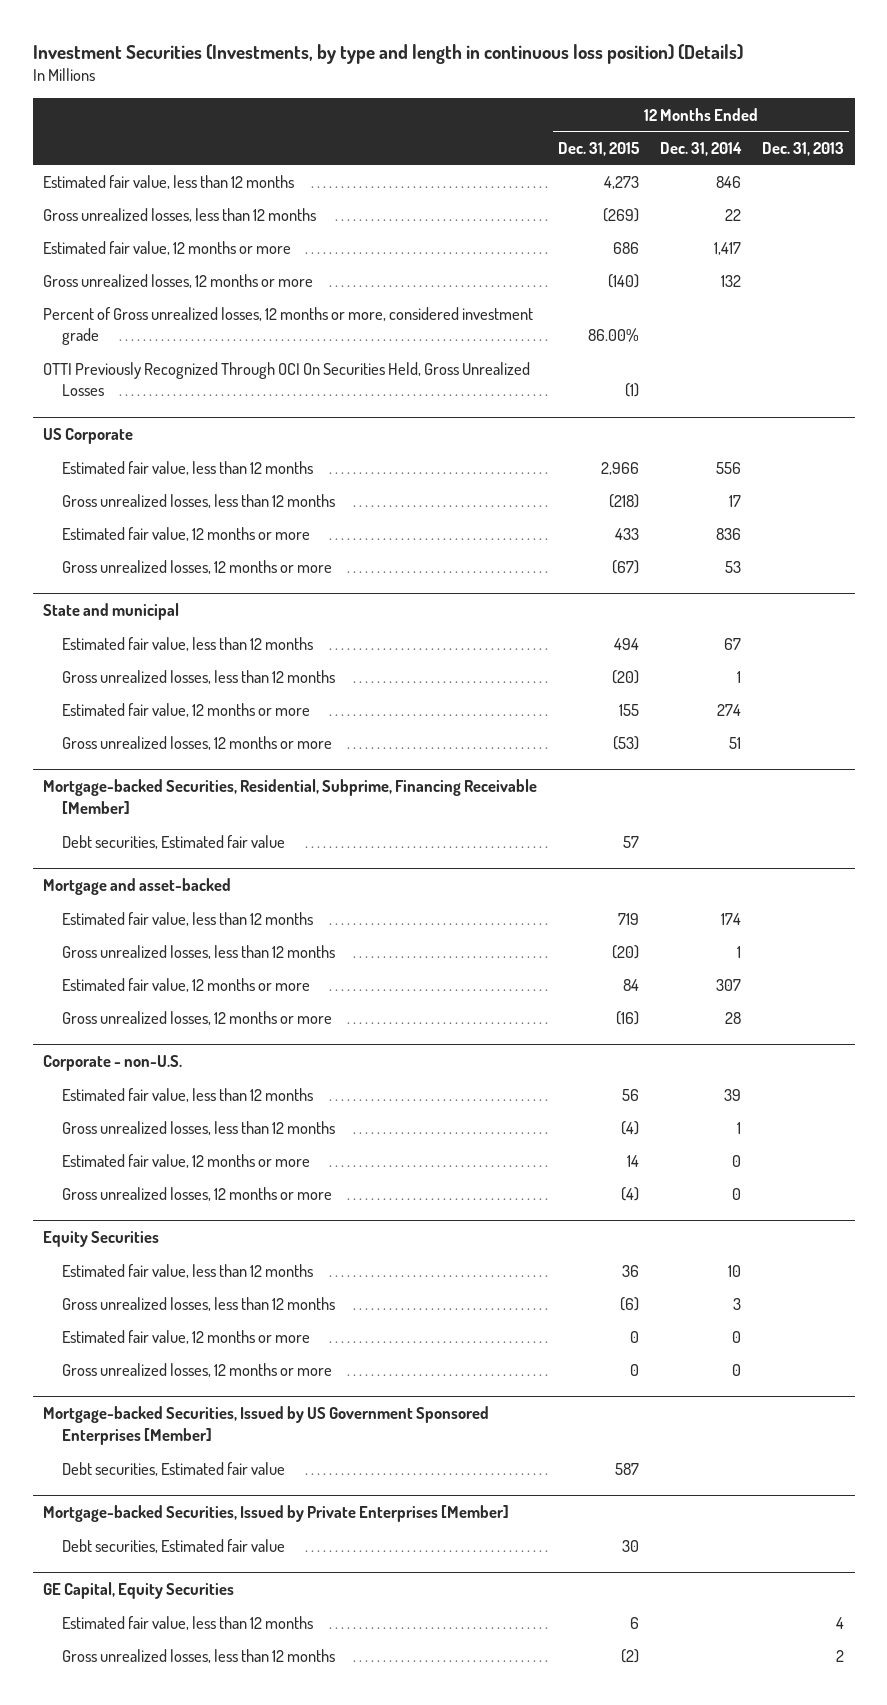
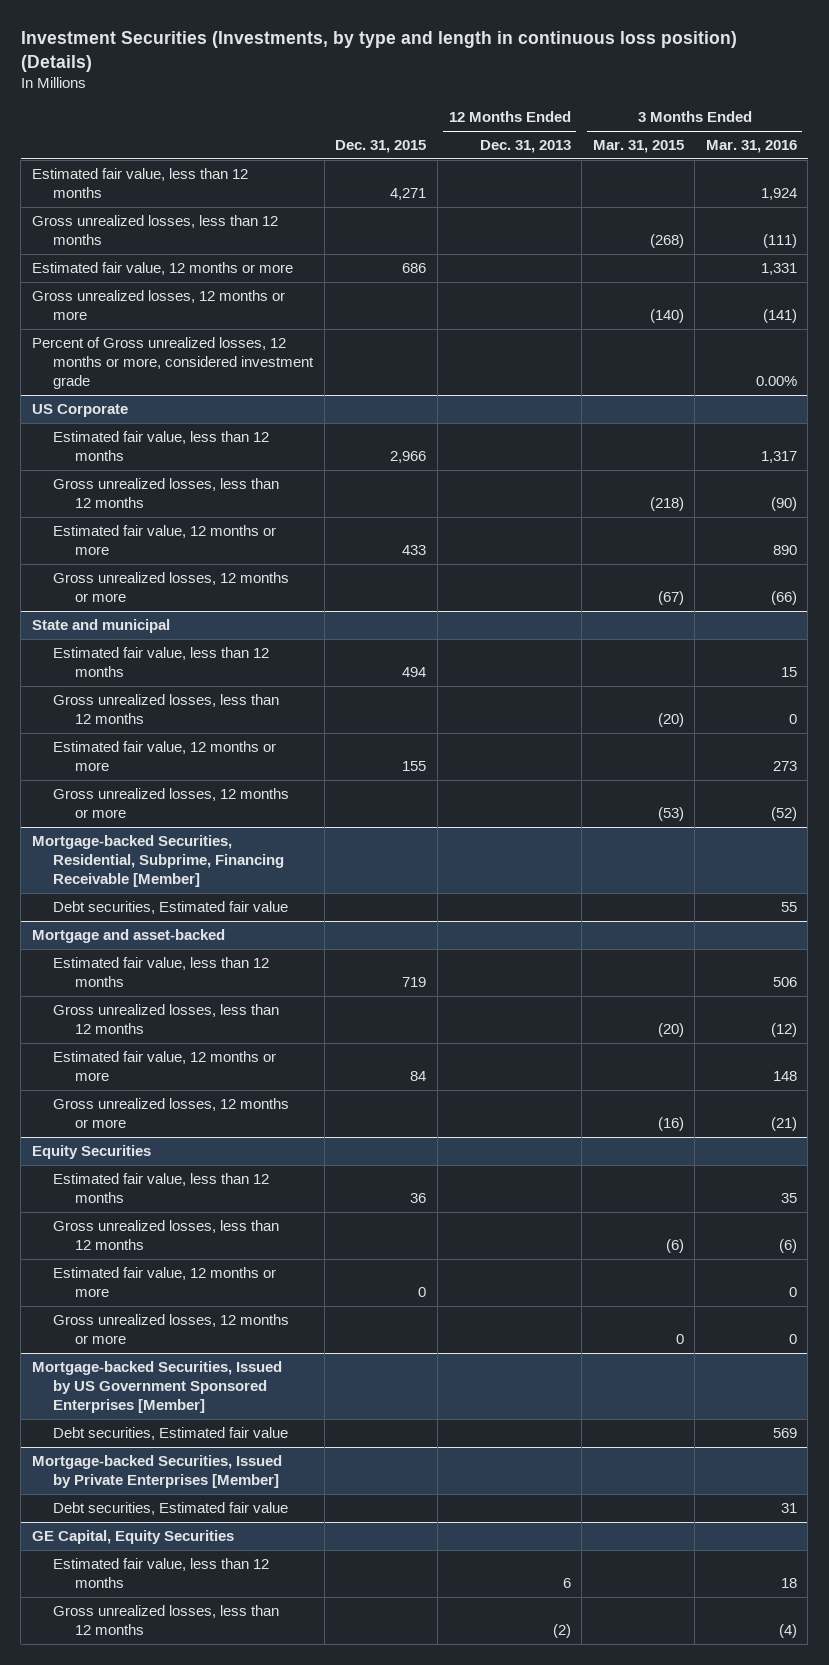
- | 12 Months Ended Dec. 31, 2015 | 12 Months Ended Dec. 31, 2014 | 12 Months Ended Dec. 31, 2013
+ | Dec. 31, 2015 | 12 Months Ended Dec. 31, 2013 | 3 Months Ended Mar. 31, 2015 | 3 Months Ended Mar. 31, 2016
- OTTI Previously Recognized Through OCI On Securities Held, Gross Unrealized Losses | (1) | |
- Corporate - non-U.S.
- Estimated fair value, less than 12 months | 56 | 39 |
- Gross unrealized losses, less than 12 months | (4) | 1 |
- Estimated fair value, 12 months or more | 14 | 0 |
- Gross unrealized losses, 12 months or more | (4) | 0 |
@ GE Capital, Equity Securities
- Estimated fair value, less than 12 months | 6 | | 4
- Gross unrealized losses, less than 12 months | (2) | | 2
+ Estimated fair value, less than 12 months | | 6 | | 18
+ Gross unrealized losses, less than 12 months | | (2) | | (4)

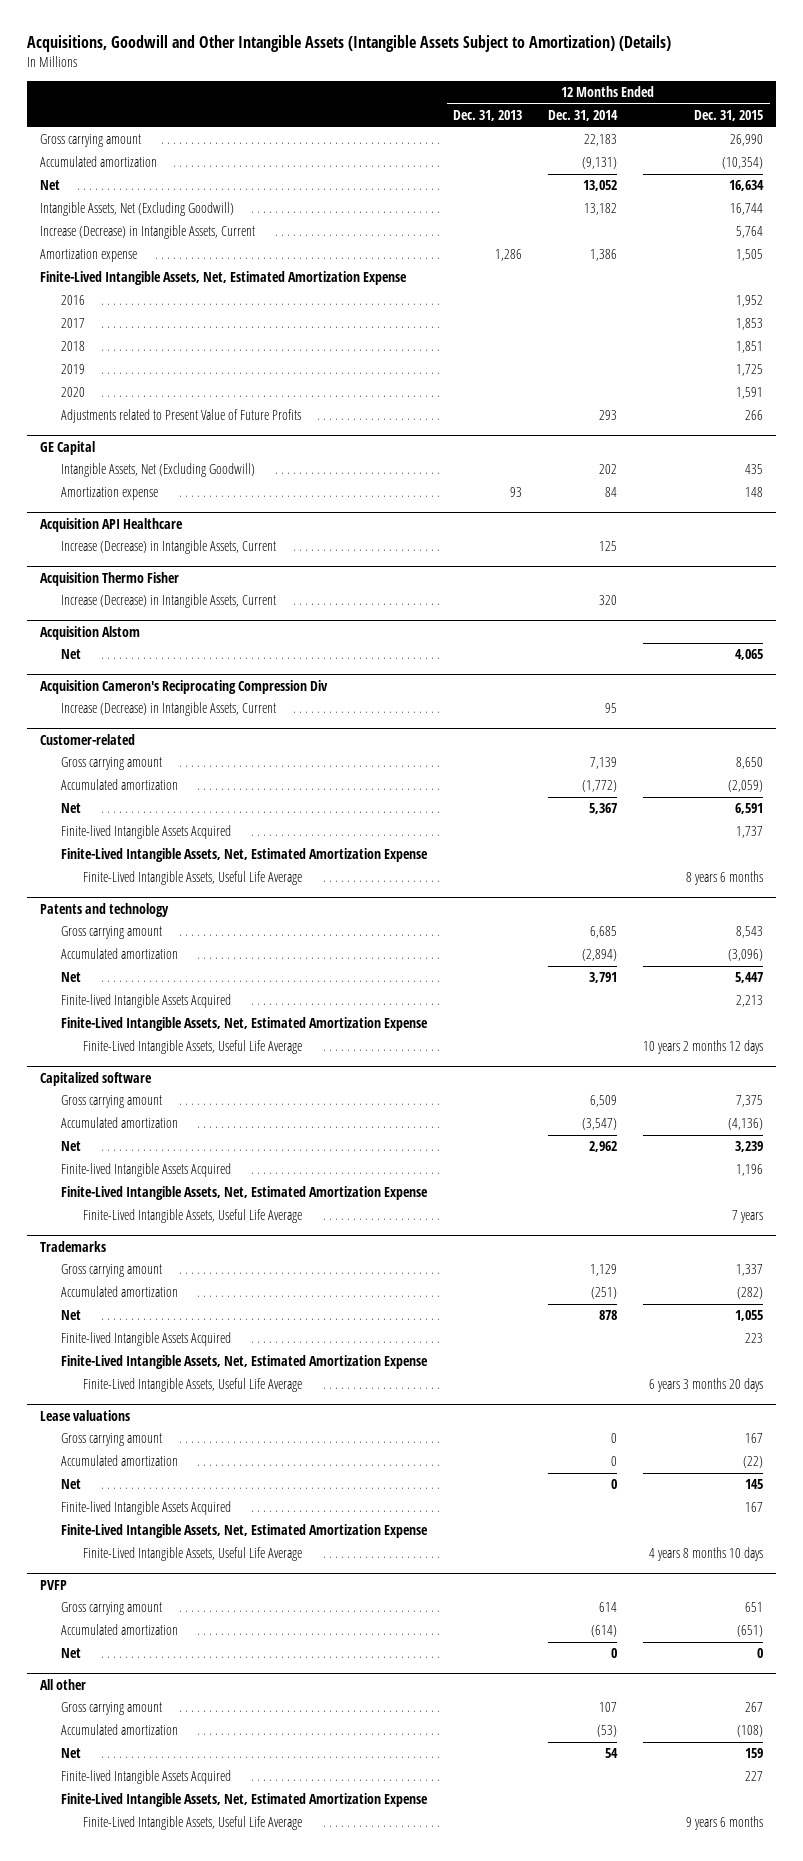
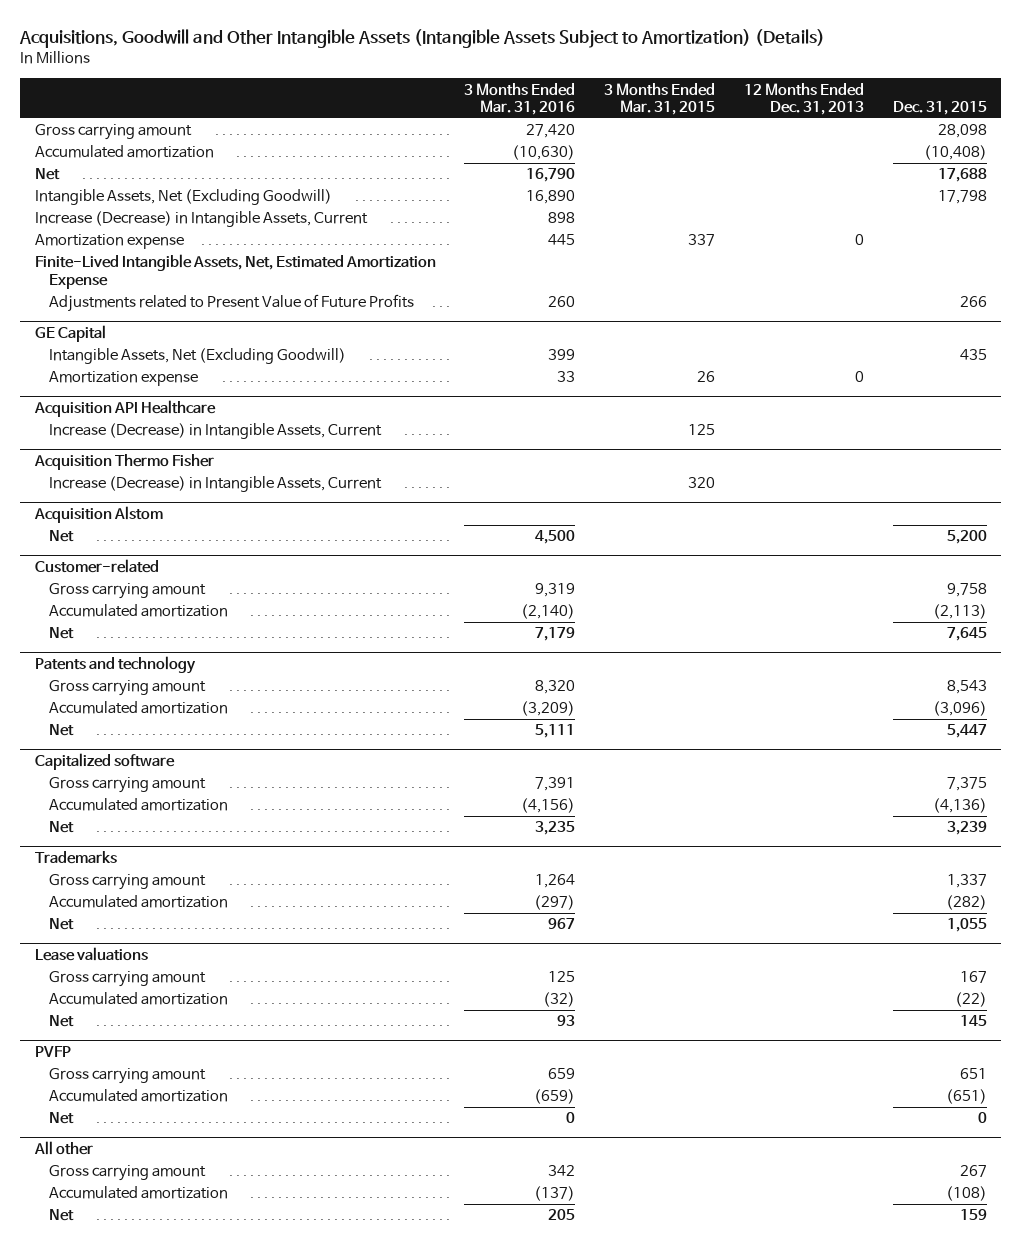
- | 12 Months Ended Dec. 31, 2013 | 12 Months Ended Dec. 31, 2014 | 12 Months Ended Dec. 31, 2015
+ | 3 Months Ended Mar. 31, 2016 | 3 Months Ended Mar. 31, 2015 | 12 Months Ended Dec. 31, 2013 | Dec. 31, 2015
- Amortization expense | 1,286 | 1,386 | 1,505
+ Amortization expense | 445 | 337 | 0 |
- 2016 | | | 1,952
- 2017 | | | 1,853
- 2018 | | | 1,851
- 2019 | | | 1,725
- 2020 | | | 1,591
@ GE Capital
- Amortization expense | 93 | 84 | 148
+ Amortization expense | 33 | 26 | 0 |
- Acquisition Cameron's Reciprocating Compression Div
- Increase (Decrease) in Intangible Assets, Current | | 95 |
@ Customer-related
- Finite-lived Intangible Assets Acquired | | | 1,737
- Finite-Lived Intangible Assets, Net, Estimated Amortization Expense
- Finite-Lived Intangible Assets, Useful Life Average | | | 8 years 6 months
@ Patents and technology
- Finite-lived Intangible Assets Acquired | | | 2,213
- Finite-Lived Intangible Assets, Net, Estimated Amortization Expense
- Finite-Lived Intangible Assets, Useful Life Average | | | 10 years 2 months 12 days
@ Capitalized software
- Finite-lived Intangible Assets Acquired | | | 1,196
- Finite-Lived Intangible Assets, Net, Estimated Amortization Expense
- Finite-Lived Intangible Assets, Useful Life Average | | | 7 years
@ Trademarks
- Finite-lived Intangible Assets Acquired | | | 223
- Finite-Lived Intangible Assets, Net, Estimated Amortization Expense
- Finite-Lived Intangible Assets, Useful Life Average | | | 6 years 3 months 20 days
@ Lease valuations
- Finite-lived Intangible Assets Acquired | | | 167
- Finite-Lived Intangible Assets, Net, Estimated Amortization Expense
- Finite-Lived Intangible Assets, Useful Life Average | | | 4 years 8 months 10 days
@ All other
- Finite-lived Intangible Assets Acquired | | | 227
- Finite-Lived Intangible Assets, Net, Estimated Amortization Expense
- Finite-Lived Intangible Assets, Useful Life Average | | | 9 years 6 months

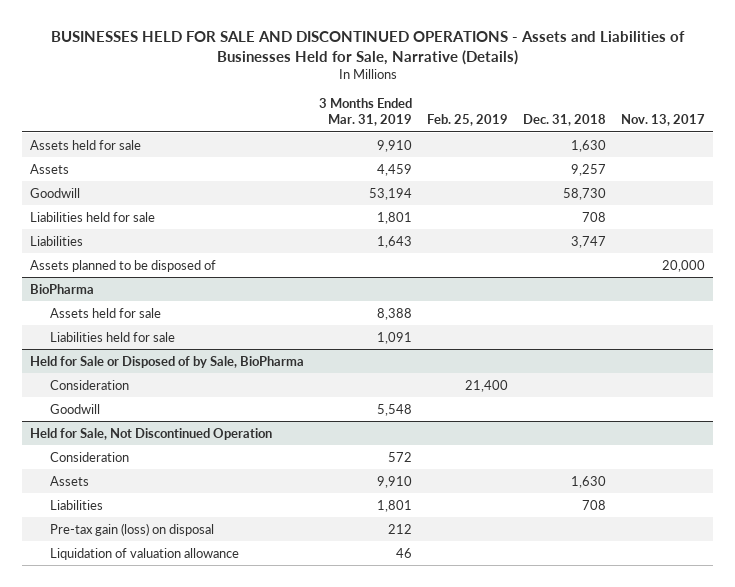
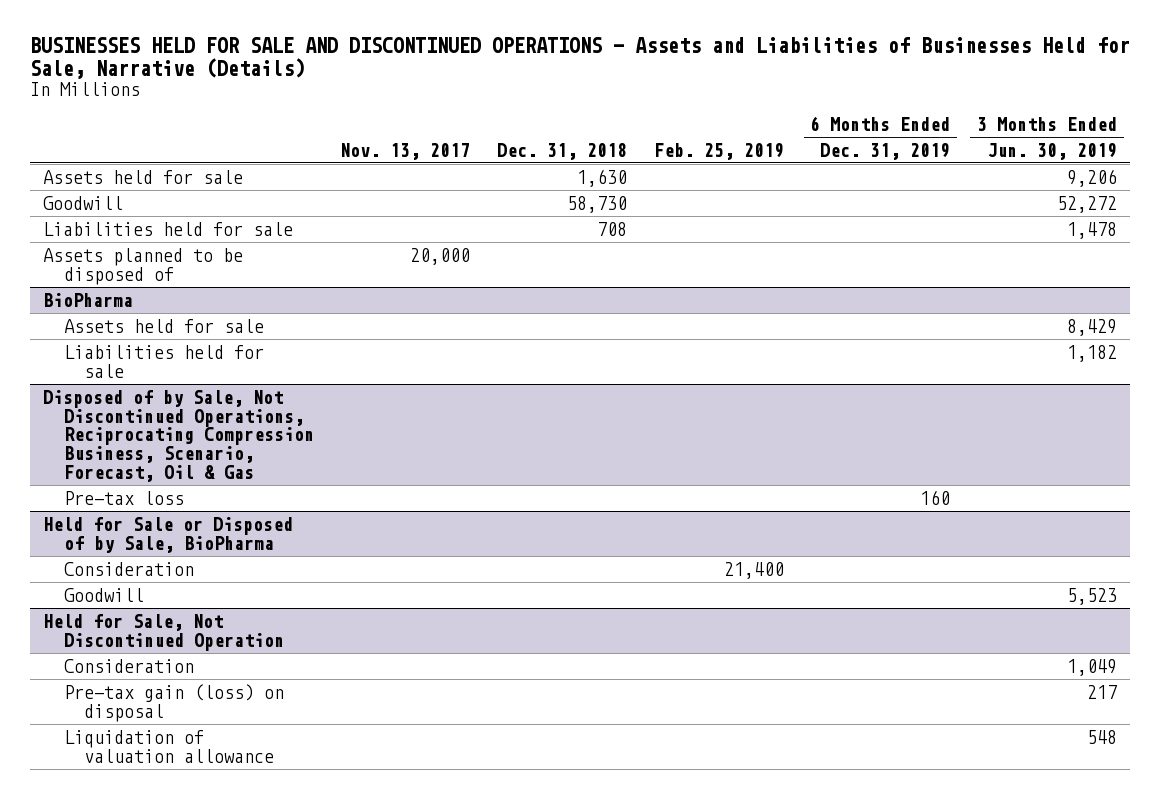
- | 3 Months Ended Mar. 31, 2019 | Feb. 25, 2019 | Dec. 31, 2018 | Nov. 13, 2017
+ | Nov. 13, 2017 | Dec. 31, 2018 | Feb. 25, 2019 | 6 Months Ended Dec. 31, 2019 | 3 Months Ended Jun. 30, 2019
- Assets | 4,459 | | 9,257 |
- Liabilities | 1,643 | | 3,747 |
+ Disposed of by Sale, Not Discontinued Operations, Reciprocating Compression Business, Scenario, Forecast, Oil & Gas
+ Pre-tax loss | | | | 160 |
@ Held for Sale, Not Discontinued Operation
- Assets | 9,910 | | 1,630 |
- Liabilities | 1,801 | | 708 |

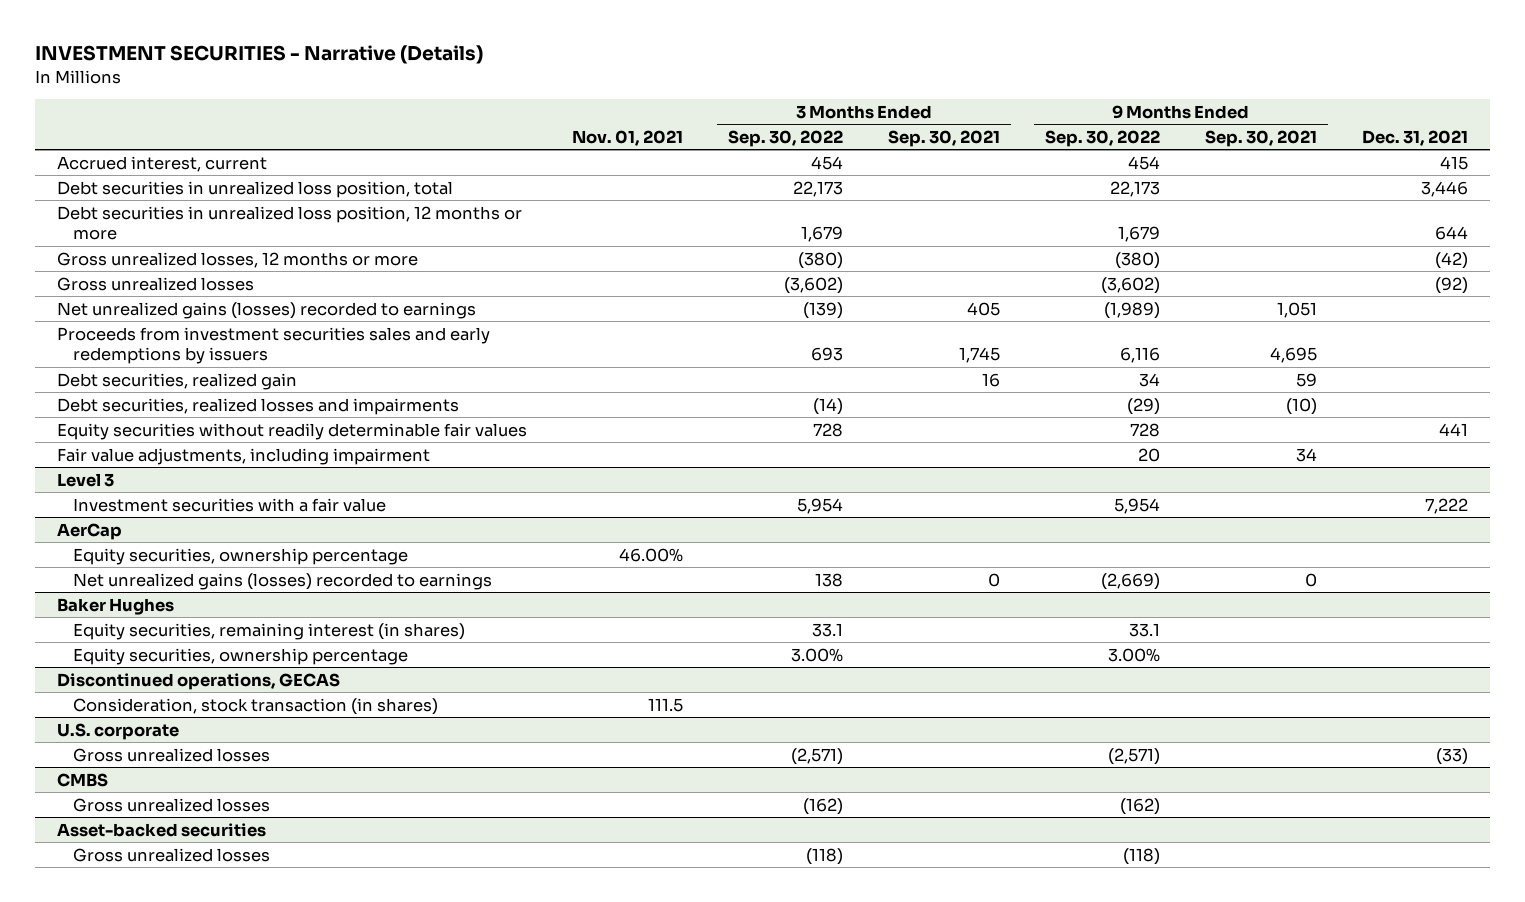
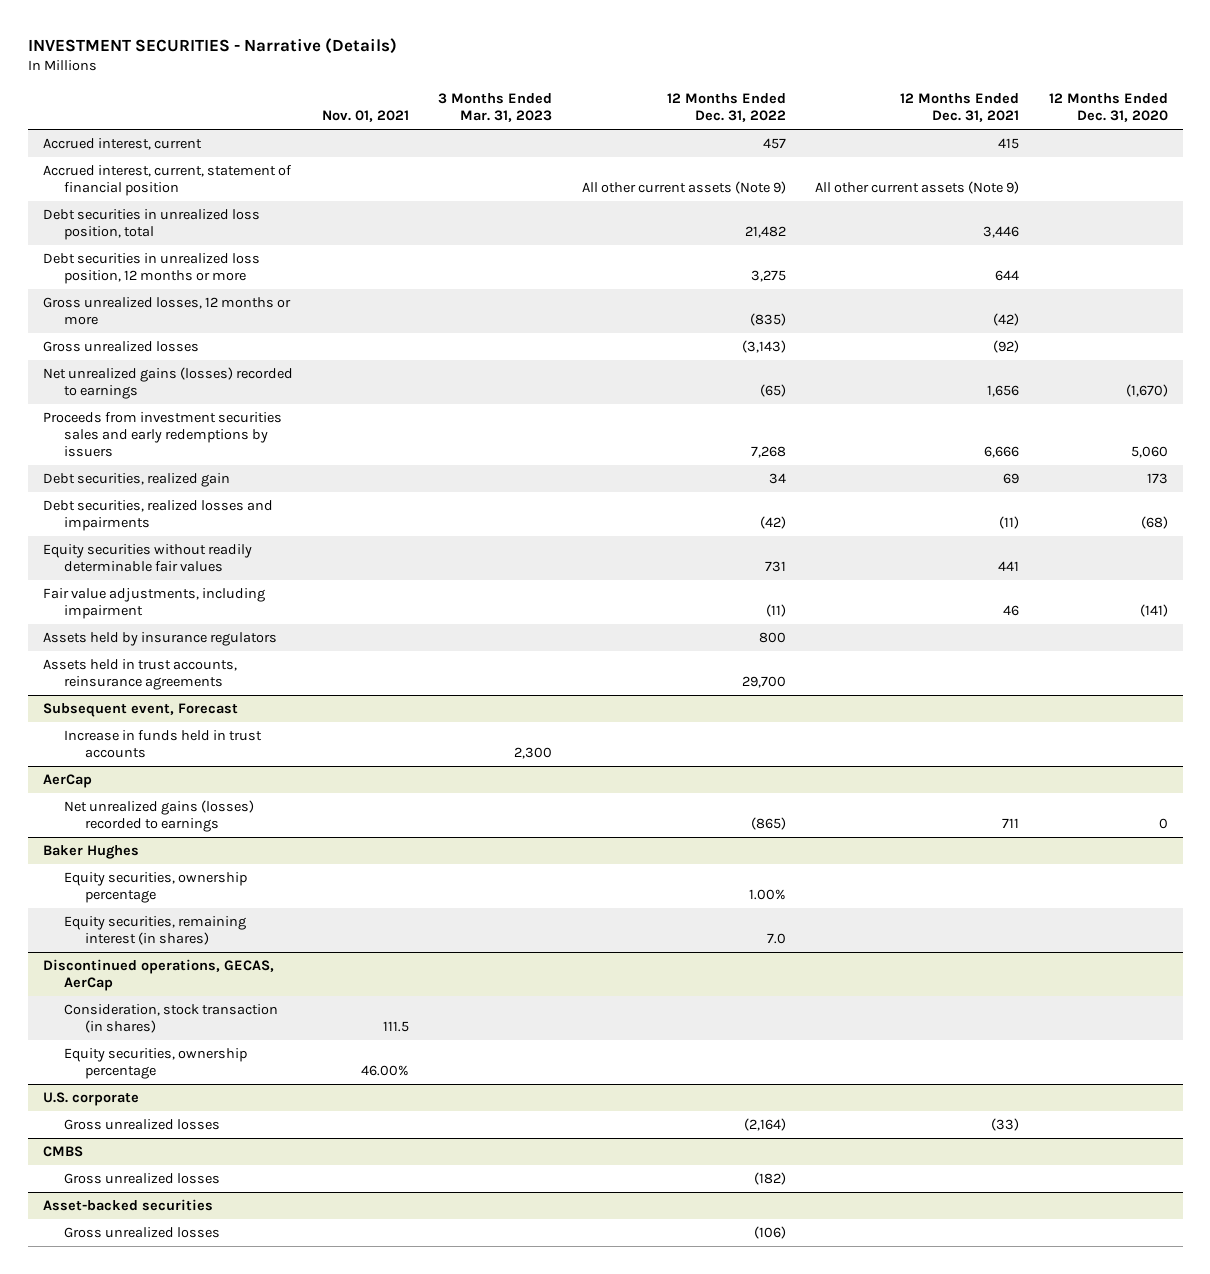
- | Nov. 01, 2021 | 3 Months Ended Sep. 30, 2022 | 3 Months Ended Sep. 30, 2021 | 9 Months Ended Sep. 30, 2022 | 9 Months Ended Sep. 30, 2021 | Dec. 31, 2021
+ | Nov. 01, 2021 | 3 Months Ended Mar. 31, 2023 | 12 Months Ended Dec. 31, 2022 | 12 Months Ended Dec. 31, 2021 | 12 Months Ended Dec. 31, 2020
+ Accrued interest, current, statement of financial position | | | All other current assets (Note 9) | All other current assets (Note 9) |
- Level 3
- Investment securities with a fair value | | 5,954 | | 5,954 | | 7,222
+ Assets held by insurance regulators | | | 800 | |
+ Assets held in trust accounts, reinsurance agreements | | | 29,700 | |
+ Subsequent event, Forecast
+ Increase in funds held in trust accounts | | 2,300 | | |
@ AerCap
- Equity securities, ownership percentage | 46.00% | | | | |
- Discontinued operations, GECAS
@ Baker Hughes
moved down: Equity securities, remaining interest (in shares) | | | 7.0 | |
+ Discontinued operations, GECAS, AerCap
+ Equity securities, ownership percentage | 46.00% | | | |

